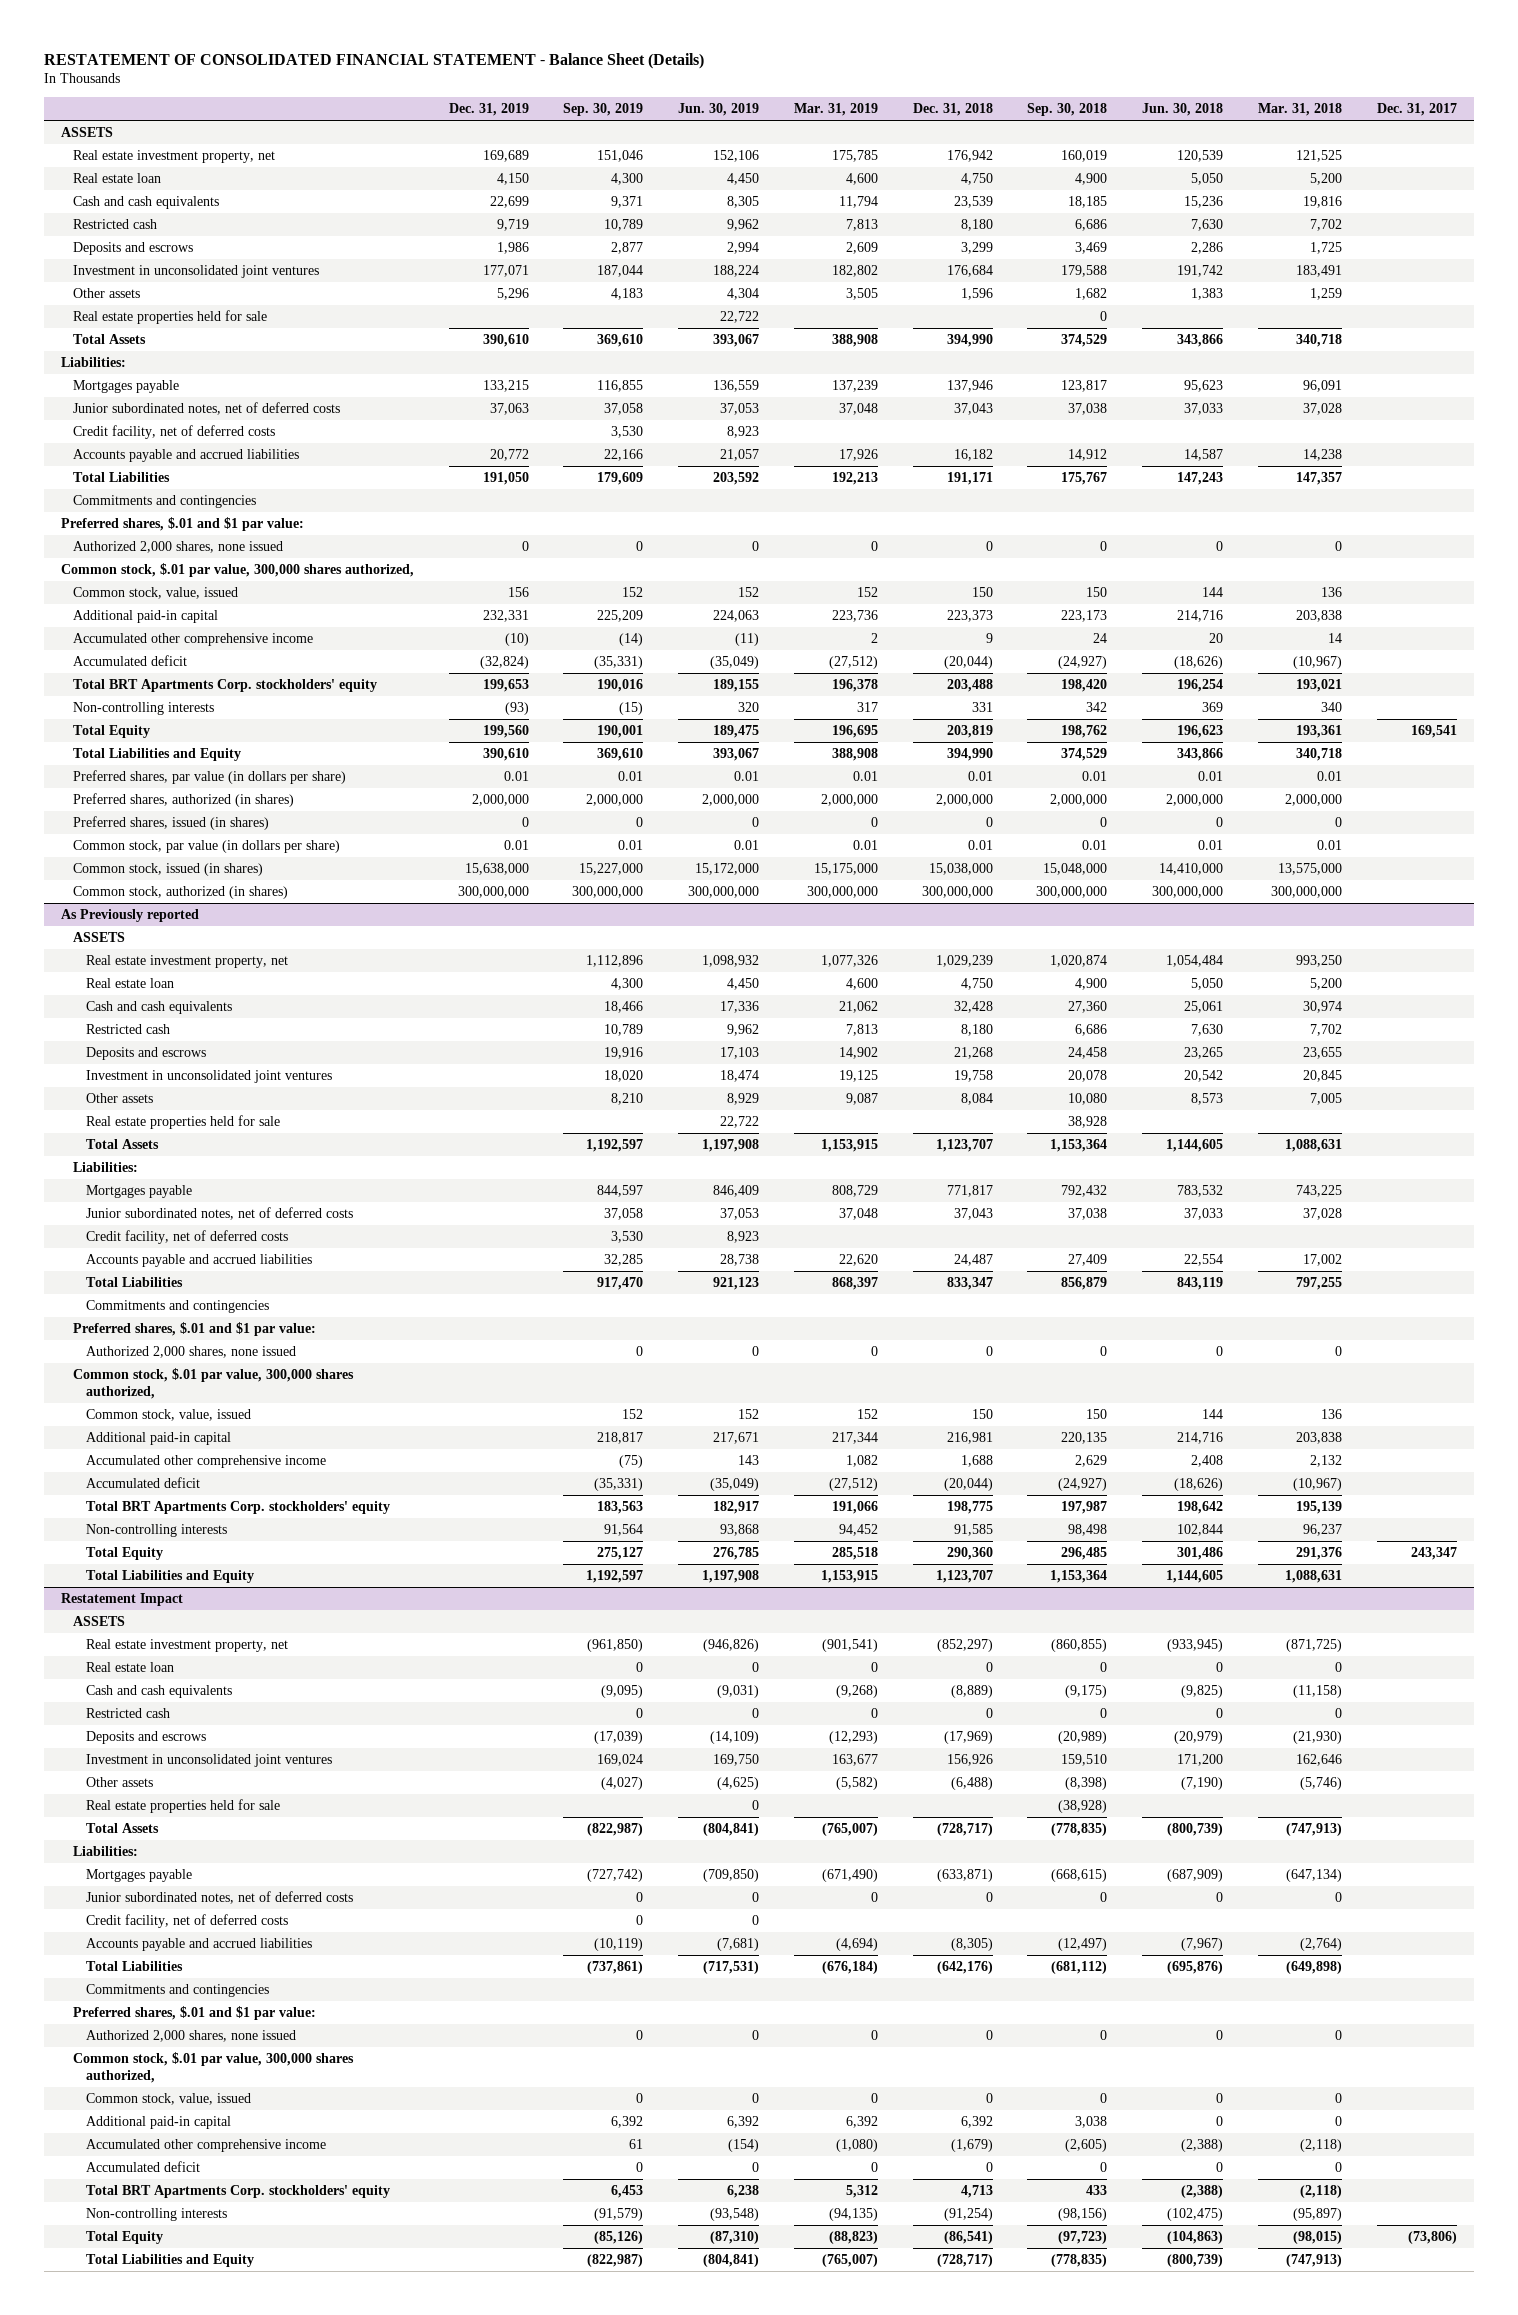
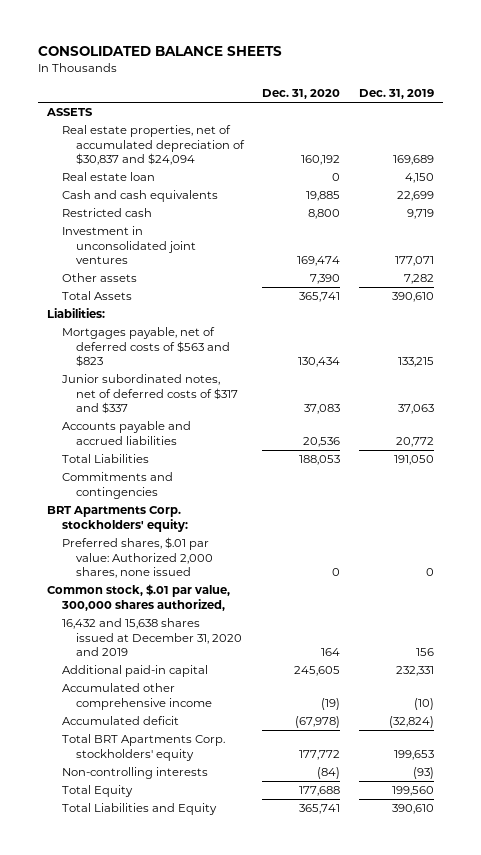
- RESTATEMENT OF CONSOLIDATED FINANCIAL STATEMENT - Balance Sheet (Details)
+ CONSOLIDATED BALANCE SHEETS
- | Dec. 31, 2019 | Sep. 30, 2019 | Jun. 30, 2019 | Mar. 31, 2019 | Dec. 31, 2018 | Sep. 30, 2018 | Jun. 30, 2018 | Mar. 31, 2018 | Dec. 31, 2017
+ | Dec. 31, 2020 | Dec. 31, 2019
- Real estate investment property, net | 169,689 | 151,046 | 152,106 | 175,785 | 176,942 | 160,019 | 120,539 | 121,525 |
+ Real estate properties, net of accumulated depreciation of $30,837 and $24,094 | 160,192 | 169,689
- Deposits and escrows | 1,986 | 2,877 | 2,994 | 2,609 | 3,299 | 3,469 | 2,286 | 1,725 |
- Other assets | 5,296 | 4,183 | 4,304 | 3,505 | 1,596 | 1,682 | 1,383 | 1,259 |
- Real estate properties held for sale | | | 22,722 | | | 0 | | |
+ Other assets | 7,390 | 7,282
- Mortgages payable | 133,215 | 116,855 | 136,559 | 137,239 | 137,946 | 123,817 | 95,623 | 96,091 |
- Junior subordinated notes, net of deferred costs | 37,063 | 37,058 | 37,053 | 37,048 | 37,043 | 37,038 | 37,033 | 37,028 |
- Credit facility, net of deferred costs | | 3,530 | 8,923 | | | | | |
+ Mortgages payable, net of deferred costs of $563 and $823 | 130,434 | 133,215
+ Junior subordinated notes, net of deferred costs of $317 and $337 | 37,083 | 37,063
- Preferred shares, $.01 and $1 par value:
- Authorized 2,000 shares, none issued | 0 | 0 | 0 | 0 | 0 | 0 | 0 | 0 |
+ BRT Apartments Corp. stockholders' equity:
+ Preferred shares, $.01 par value: Authorized 2,000 shares, none issued | 0 | 0
- Common stock, value, issued | 156 | 152 | 152 | 152 | 150 | 150 | 144 | 136 |
+ 16,432 and 15,638 shares issued at December 31, 2020 and 2019 | 164 | 156
- Preferred shares, par value (in dollars per share) | 0.01 | 0.01 | 0.01 | 0.01 | 0.01 | 0.01 | 0.01 | 0.01 |
- Preferred shares, authorized (in shares) | 2,000,000 | 2,000,000 | 2,000,000 | 2,000,000 | 2,000,000 | 2,000,000 | 2,000,000 | 2,000,000 |
- Preferred shares, issued (in shares) | 0 | 0 | 0 | 0 | 0 | 0 | 0 | 0 |
- Common stock, par value (in dollars per share) | 0.01 | 0.01 | 0.01 | 0.01 | 0.01 | 0.01 | 0.01 | 0.01 |
- Common stock, issued (in shares) | 15,638,000 | 15,227,000 | 15,172,000 | 15,175,000 | 15,038,000 | 15,048,000 | 14,410,000 | 13,575,000 |
- Common stock, authorized (in shares) | 300,000,000 | 300,000,000 | 300,000,000 | 300,000,000 | 300,000,000 | 300,000,000 | 300,000,000 | 300,000,000 |
- As Previously reported
- ASSETS
- Real estate investment property, net | | 1,112,896 | 1,098,932 | 1,077,326 | 1,029,239 | 1,020,874 | 1,054,484 | 993,250 |
- Real estate loan | | 4,300 | 4,450 | 4,600 | 4,750 | 4,900 | 5,050 | 5,200 |
- Cash and cash equivalents | | 18,466 | 17,336 | 21,062 | 32,428 | 27,360 | 25,061 | 30,974 |
- Restricted cash | | 10,789 | 9,962 | 7,813 | 8,180 | 6,686 | 7,630 | 7,702 |
- Deposits and escrows | | 19,916 | 17,103 | 14,902 | 21,268 | 24,458 | 23,265 | 23,655 |
- Investment in unconsolidated joint ventures | | 18,020 | 18,474 | 19,125 | 19,758 | 20,078 | 20,542 | 20,845 |
- Other assets | | 8,210 | 8,929 | 9,087 | 8,084 | 10,080 | 8,573 | 7,005 |
- Real estate properties held for sale | | | 22,722 | | | 38,928 | | |
- Total Assets | | 1,192,597 | 1,197,908 | 1,153,915 | 1,123,707 | 1,153,364 | 1,144,605 | 1,088,631 |
- Liabilities:
- Mortgages payable | | 844,597 | 846,409 | 808,729 | 771,817 | 792,432 | 783,532 | 743,225 |
- Junior subordinated notes, net of deferred costs | | 37,058 | 37,053 | 37,048 | 37,043 | 37,038 | 37,033 | 37,028 |
- Credit facility, net of deferred costs | | 3,530 | 8,923 | | | | | |
- Accounts payable and accrued liabilities | | 32,285 | 28,738 | 22,620 | 24,487 | 27,409 | 22,554 | 17,002 |
- Total Liabilities | | 917,470 | 921,123 | 868,397 | 833,347 | 856,879 | 843,119 | 797,255 |
- Commitments and contingencies
- Preferred shares, $.01 and $1 par value:
- Authorized 2,000 shares, none issued | | 0 | 0 | 0 | 0 | 0 | 0 | 0 |
- Common stock, $.01 par value, 300,000 shares authorized,
- Common stock, value, issued | | 152 | 152 | 152 | 150 | 150 | 144 | 136 |
- Additional paid-in capital | | 218,817 | 217,671 | 217,344 | 216,981 | 220,135 | 214,716 | 203,838 |
- Accumulated other comprehensive income | | (75) | 143 | 1,082 | 1,688 | 2,629 | 2,408 | 2,132 |
- Accumulated deficit | | (35,331) | (35,049) | (27,512) | (20,044) | (24,927) | (18,626) | (10,967) |
- Total BRT Apartments Corp. stockholders' equity | | 183,563 | 182,917 | 191,066 | 198,775 | 197,987 | 198,642 | 195,139 |
- Non-controlling interests | | 91,564 | 93,868 | 94,452 | 91,585 | 98,498 | 102,844 | 96,237 |
- Total Equity | | 275,127 | 276,785 | 285,518 | 290,360 | 296,485 | 301,486 | 291,376 | 243,347
- Total Liabilities and Equity | | 1,192,597 | 1,197,908 | 1,153,915 | 1,123,707 | 1,153,364 | 1,144,605 | 1,088,631 |
- Restatement Impact
- ASSETS
- Real estate investment property, net | | (961,850) | (946,826) | (901,541) | (852,297) | (860,855) | (933,945) | (871,725) |
- Real estate loan | | 0 | 0 | 0 | 0 | 0 | 0 | 0 |
- Cash and cash equivalents | | (9,095) | (9,031) | (9,268) | (8,889) | (9,175) | (9,825) | (11,158) |
- Restricted cash | | 0 | 0 | 0 | 0 | 0 | 0 | 0 |
- Deposits and escrows | | (17,039) | (14,109) | (12,293) | (17,969) | (20,989) | (20,979) | (21,930) |
- Investment in unconsolidated joint ventures | | 169,024 | 169,750 | 163,677 | 156,926 | 159,510 | 171,200 | 162,646 |
- Other assets | | (4,027) | (4,625) | (5,582) | (6,488) | (8,398) | (7,190) | (5,746) |
- Real estate properties held for sale | | | 0 | | | (38,928) | | |
- Total Assets | | (822,987) | (804,841) | (765,007) | (728,717) | (778,835) | (800,739) | (747,913) |
- Liabilities:
- Mortgages payable | | (727,742) | (709,850) | (671,490) | (633,871) | (668,615) | (687,909) | (647,134) |
- Junior subordinated notes, net of deferred costs | | 0 | 0 | 0 | 0 | 0 | 0 | 0 |
- Credit facility, net of deferred costs | | 0 | 0 | | | | | |
- Accounts payable and accrued liabilities | | (10,119) | (7,681) | (4,694) | (8,305) | (12,497) | (7,967) | (2,764) |
- Total Liabilities | | (737,861) | (717,531) | (676,184) | (642,176) | (681,112) | (695,876) | (649,898) |
- Commitments and contingencies
- Preferred shares, $.01 and $1 par value:
- Authorized 2,000 shares, none issued | | 0 | 0 | 0 | 0 | 0 | 0 | 0 |
- Common stock, $.01 par value, 300,000 shares authorized,
- Common stock, value, issued | | 0 | 0 | 0 | 0 | 0 | 0 | 0 |
- Additional paid-in capital | | 6,392 | 6,392 | 6,392 | 6,392 | 3,038 | 0 | 0 |
- Accumulated other comprehensive income | | 61 | (154) | (1,080) | (1,679) | (2,605) | (2,388) | (2,118) |
- Accumulated deficit | | 0 | 0 | 0 | 0 | 0 | 0 | 0 |
- Total BRT Apartments Corp. stockholders' equity | | 6,453 | 6,238 | 5,312 | 4,713 | 433 | (2,388) | (2,118) |
- Non-controlling interests | | (91,579) | (93,548) | (94,135) | (91,254) | (98,156) | (102,475) | (95,897) |
- Total Equity | | (85,126) | (87,310) | (88,823) | (86,541) | (97,723) | (104,863) | (98,015) | (73,806)
- Total Liabilities and Equity | | (822,987) | (804,841) | (765,007) | (728,717) | (778,835) | (800,739) | (747,913) |

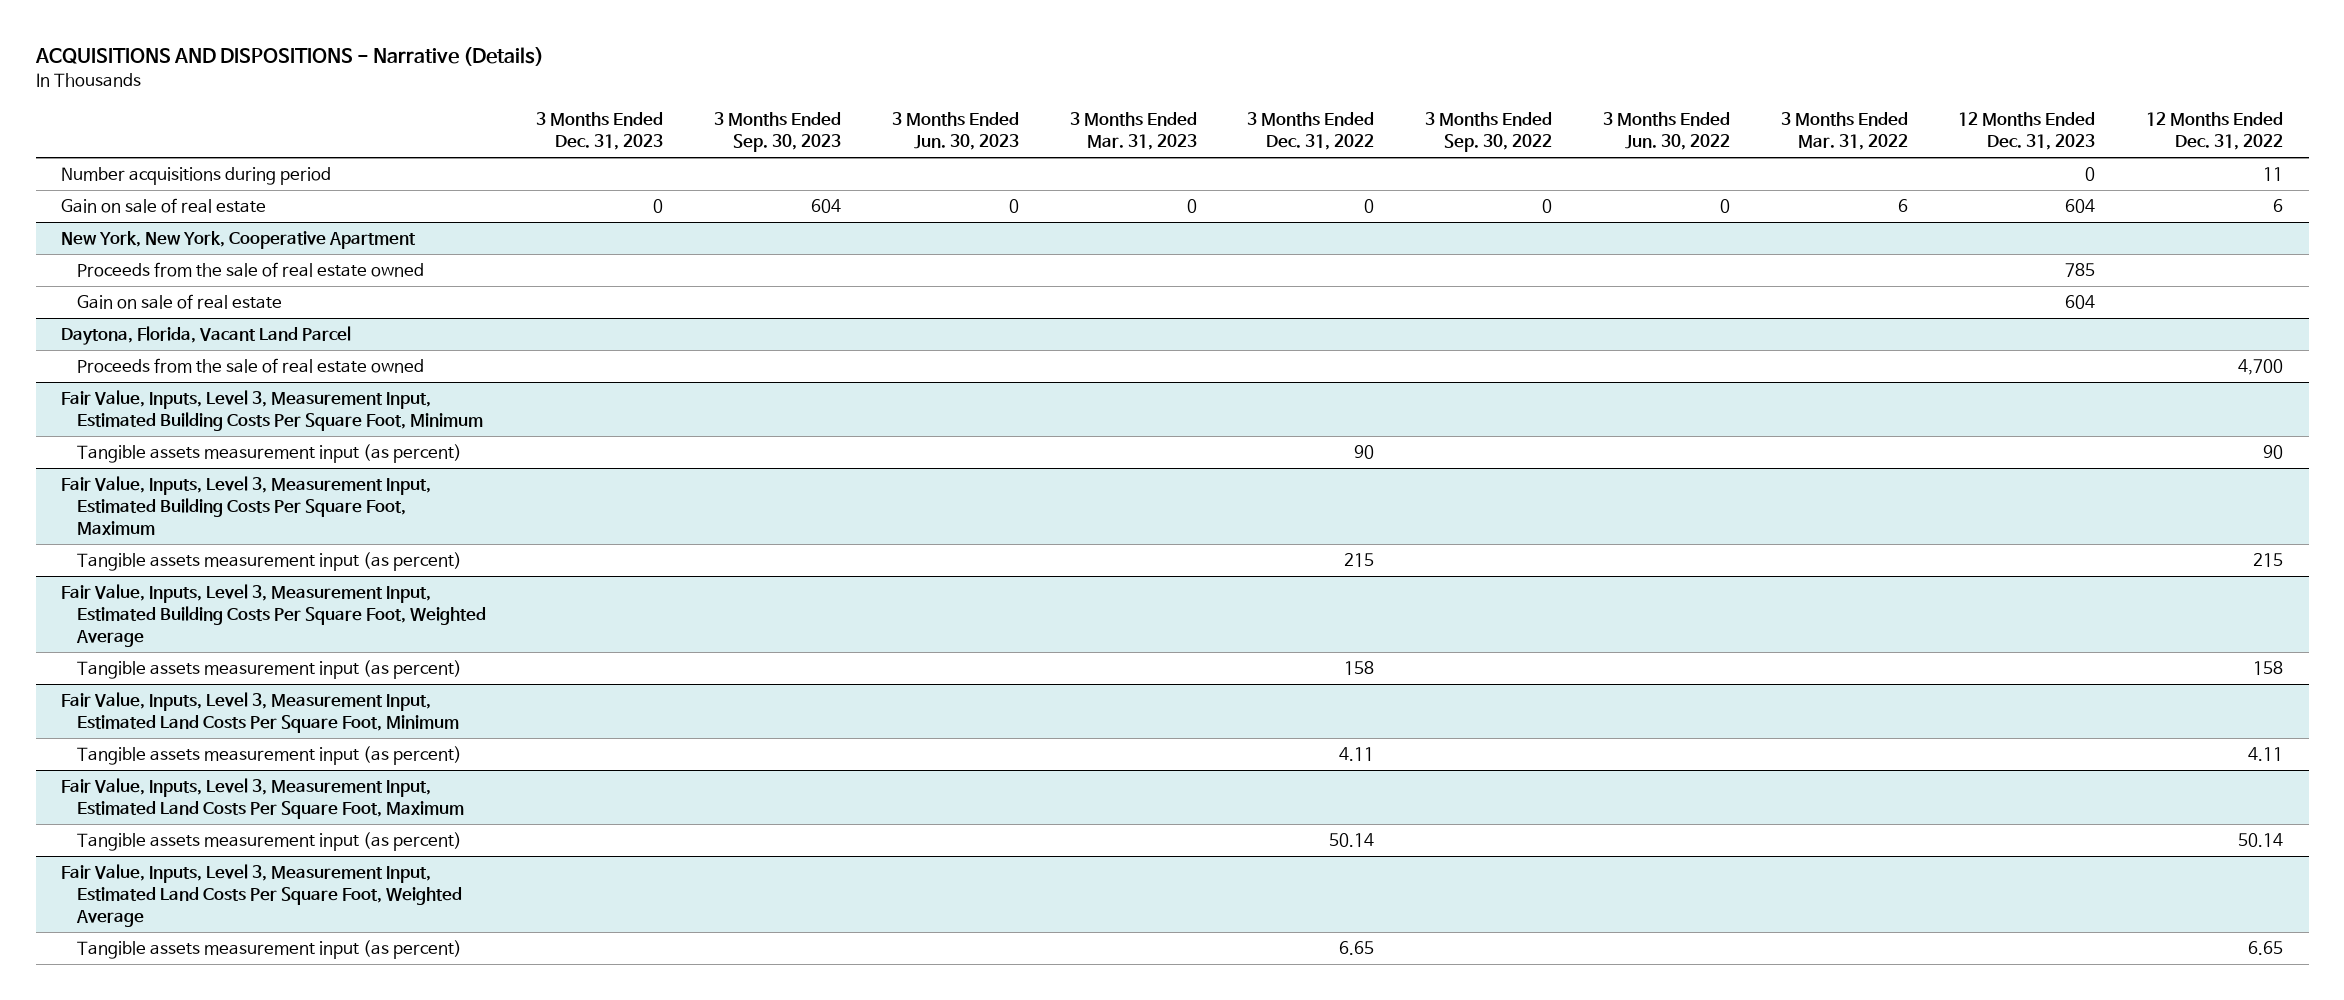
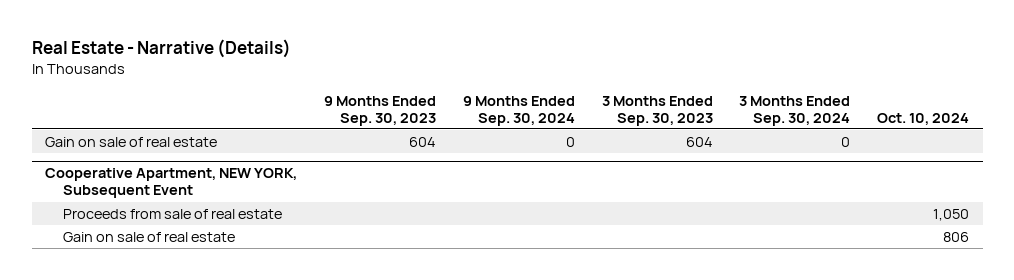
- ACQUISITIONS AND DISPOSITIONS - Narrative (Details)
+ Real Estate - Narrative (Details)
- | 3 Months Ended Dec. 31, 2023 | 3 Months Ended Sep. 30, 2023 | 3 Months Ended Jun. 30, 2023 | 3 Months Ended Mar. 31, 2023 | 3 Months Ended Dec. 31, 2022 | 3 Months Ended Sep. 30, 2022 | 3 Months Ended Jun. 30, 2022 | 3 Months Ended Mar. 31, 2022 | 12 Months Ended Dec. 31, 2023 | 12 Months Ended Dec. 31, 2022
+ | 9 Months Ended Sep. 30, 2023 | 9 Months Ended Sep. 30, 2024 | 3 Months Ended Sep. 30, 2023 | 3 Months Ended Sep. 30, 2024 | Oct. 10, 2024
- Number acquisitions during period | | | | | | | | | 0 | 11
- New York, New York, Cooperative Apartment
- Proceeds from the sale of real estate owned | | | | | | | | | 785 |
+ Cooperative Apartment, NEW YORK, Subsequent Event
+ Proceeds from sale of real estate | | | | | 1,050
- Daytona, Florida, Vacant Land Parcel
- Proceeds from the sale of real estate owned | | | | | | | | | | 4,700
- Fair Value, Inputs, Level 3, Measurement Input, Estimated Building Costs Per Square Foot, Minimum
- Tangible assets measurement input (as percent) | | | | | 90 | | | | | 90
- Fair Value, Inputs, Level 3, Measurement Input, Estimated Building Costs Per Square Foot, Maximum
- Tangible assets measurement input (as percent) | | | | | 215 | | | | | 215
- Fair Value, Inputs, Level 3, Measurement Input, Estimated Building Costs Per Square Foot, Weighted Average
- Tangible assets measurement input (as percent) | | | | | 158 | | | | | 158
- Fair Value, Inputs, Level 3, Measurement Input, Estimated Land Costs Per Square Foot, Minimum
- Tangible assets measurement input (as percent) | | | | | 4.11 | | | | | 4.11
- Fair Value, Inputs, Level 3, Measurement Input, Estimated Land Costs Per Square Foot, Maximum
- Tangible assets measurement input (as percent) | | | | | 50.14 | | | | | 50.14
- Fair Value, Inputs, Level 3, Measurement Input, Estimated Land Costs Per Square Foot, Weighted Average
- Tangible assets measurement input (as percent) | | | | | 6.65 | | | | | 6.65

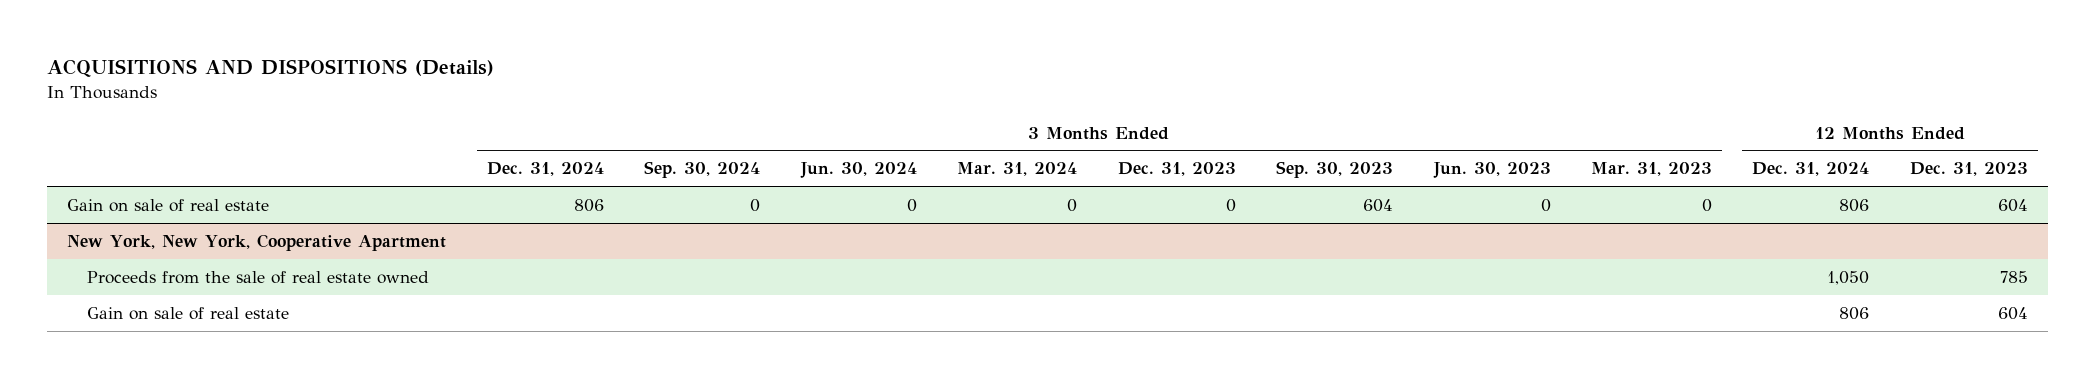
- Real Estate - Narrative (Details)
+ ACQUISITIONS AND DISPOSITIONS (Details)
- | 9 Months Ended Sep. 30, 2023 | 9 Months Ended Sep. 30, 2024 | 3 Months Ended Sep. 30, 2023 | 3 Months Ended Sep. 30, 2024 | Oct. 10, 2024
+ | 3 Months Ended Dec. 31, 2024 | 3 Months Ended Sep. 30, 2024 | 3 Months Ended Jun. 30, 2024 | 3 Months Ended Mar. 31, 2024 | 3 Months Ended Dec. 31, 2023 | 3 Months Ended Sep. 30, 2023 | 3 Months Ended Jun. 30, 2023 | 3 Months Ended Mar. 31, 2023 | 12 Months Ended Dec. 31, 2024 | 12 Months Ended Dec. 31, 2023
- Cooperative Apartment, NEW YORK, Subsequent Event
- Proceeds from sale of real estate | | | | | 1,050
+ New York, New York, Cooperative Apartment
+ Proceeds from the sale of real estate owned | | | | | | | | | 1,050 | 785

